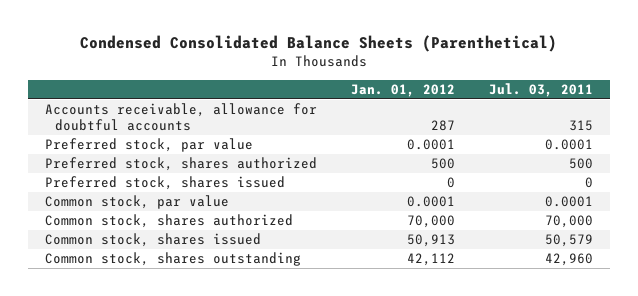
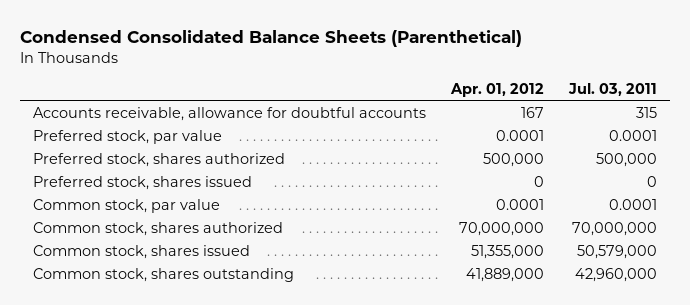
- | Jan. 01, 2012 | Jul. 03, 2011
+ | Apr. 01, 2012 | Jul. 03, 2011
- Preferred stock, shares authorized | 500 | 500
+ Preferred stock, shares authorized | 500,000 | 500,000
- Common stock, shares authorized | 70,000 | 70,000
- Common stock, shares issued | 50,913 | 50,579
- Common stock, shares outstanding | 42,112 | 42,960
+ Common stock, shares authorized | 70,000,000 | 70,000,000
+ Common stock, shares issued | 51,355,000 | 50,579,000
+ Common stock, shares outstanding | 41,889,000 | 42,960,000

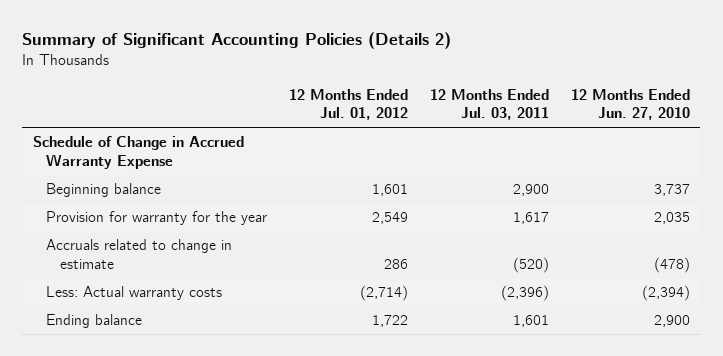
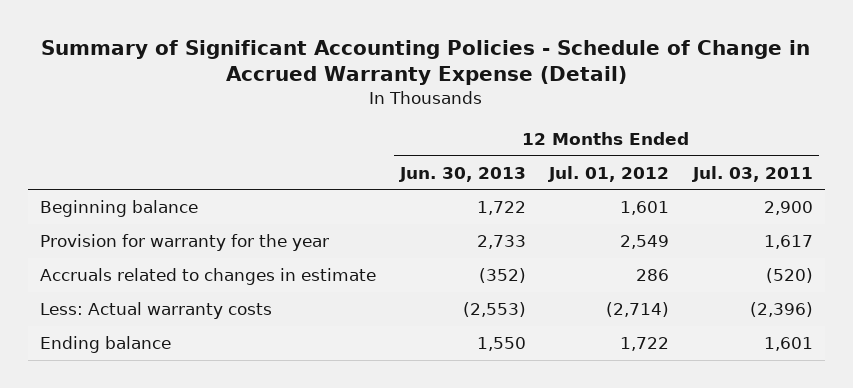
- Summary of Significant Accounting Policies (Details 2)
+ Summary of Significant Accounting Policies - Schedule of Change in Accrued Warranty Expense (Detail)
- | 12 Months Ended Jul. 01, 2012 | 12 Months Ended Jul. 03, 2011 | 12 Months Ended Jun. 27, 2010
+ | 12 Months Ended Jun. 30, 2013 | 12 Months Ended Jul. 01, 2012 | 12 Months Ended Jul. 03, 2011
- Schedule of Change in Accrued Warranty Expense
- Accruals related to change in estimate | 286 | (520) | (478)
+ Accruals related to changes in estimate | (352) | 286 | (520)

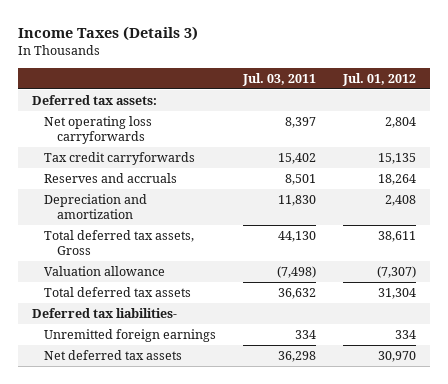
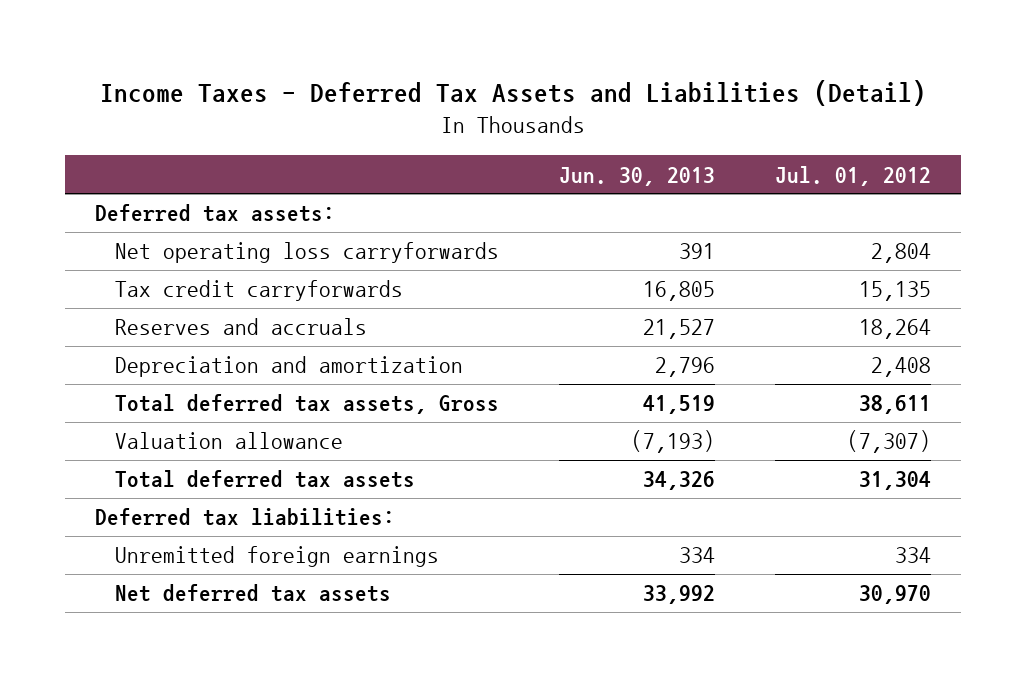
- Income Taxes (Details 3)
+ Income Taxes - Deferred Tax Assets and Liabilities (Detail)
- | Jul. 03, 2011 | Jul. 01, 2012
+ | Jun. 30, 2013 | Jul. 01, 2012
- Deferred tax liabilities-
+ Deferred tax liabilities:

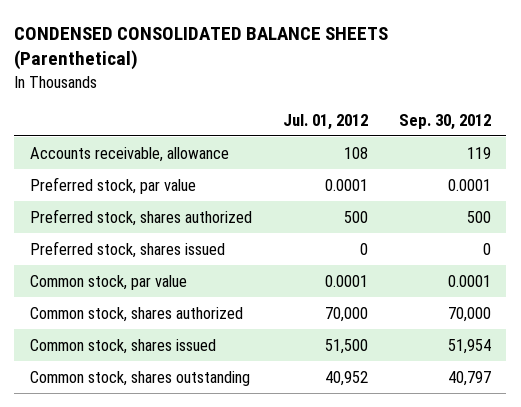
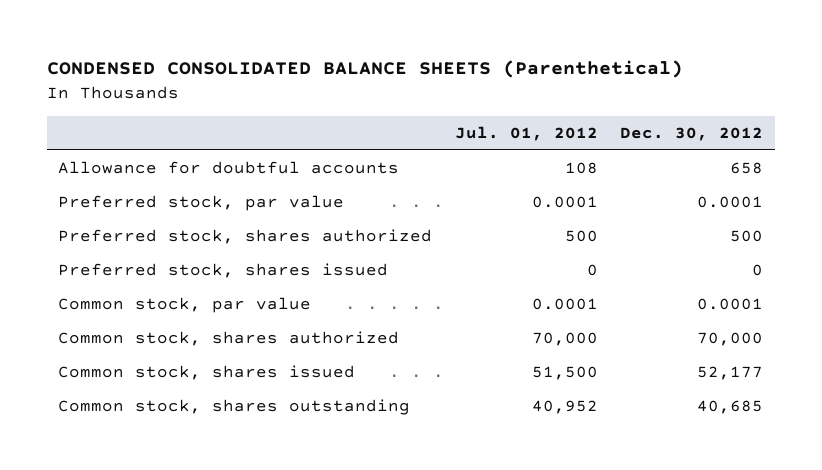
- | Jul. 01, 2012 | Sep. 30, 2012
+ | Jul. 01, 2012 | Dec. 30, 2012
- Accounts receivable, allowance | 108 | 119
+ Allowance for doubtful accounts | 108 | 658

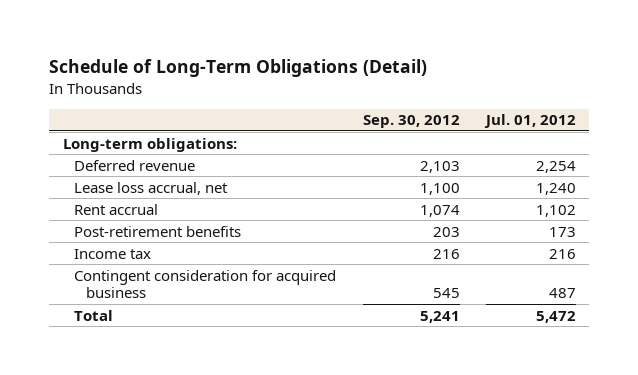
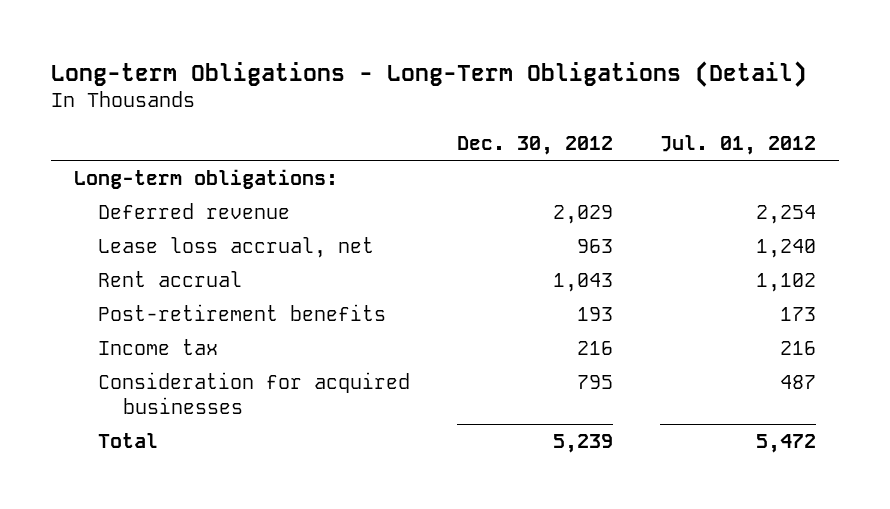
- Schedule of Long-Term Obligations (Detail)
+ Long-term Obligations - Long-Term Obligations (Detail)
- | Sep. 30, 2012 | Jul. 01, 2012
+ | Dec. 30, 2012 | Jul. 01, 2012
- Contingent consideration for acquired business | 545 | 487
+ Consideration for acquired businesses | 795 | 487

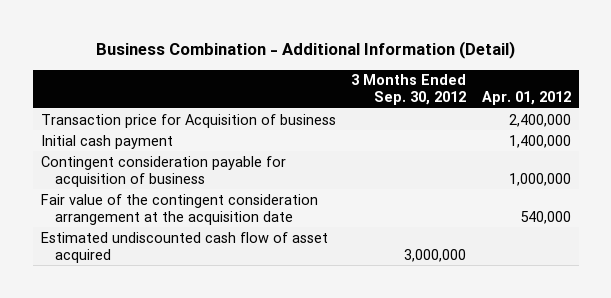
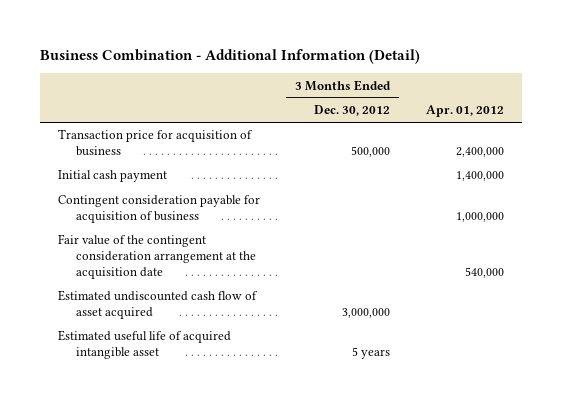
- | 3 Months Ended Sep. 30, 2012 | Apr. 01, 2012
+ | 3 Months Ended Dec. 30, 2012 | Apr. 01, 2012
- Transaction price for Acquisition of business | | 2,400,000
+ Transaction price for acquisition of business | 500,000 | 2,400,000
+ Estimated useful life of acquired intangible asset | 5 years |

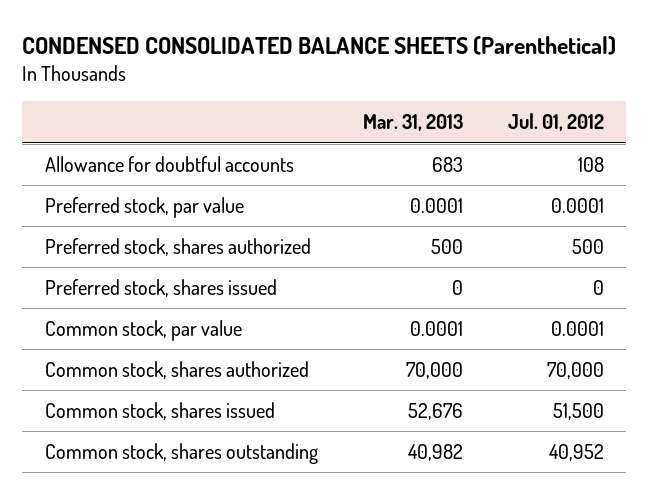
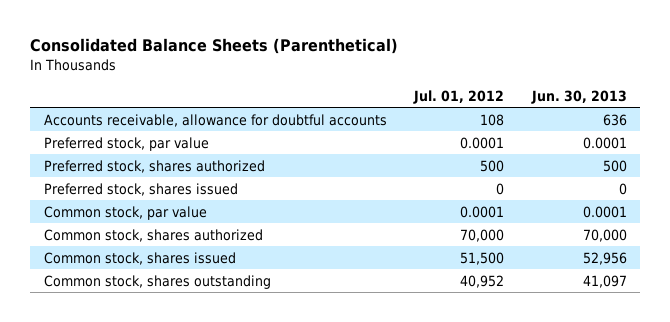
- CONDENSED CONSOLIDATED BALANCE SHEETS (Parenthetical)
+ Consolidated Balance Sheets (Parenthetical)
- | Mar. 31, 2013 | Jul. 01, 2012
+ | Jul. 01, 2012 | Jun. 30, 2013
- Allowance for doubtful accounts | 683 | 108
+ Accounts receivable, allowance for doubtful accounts | 108 | 636

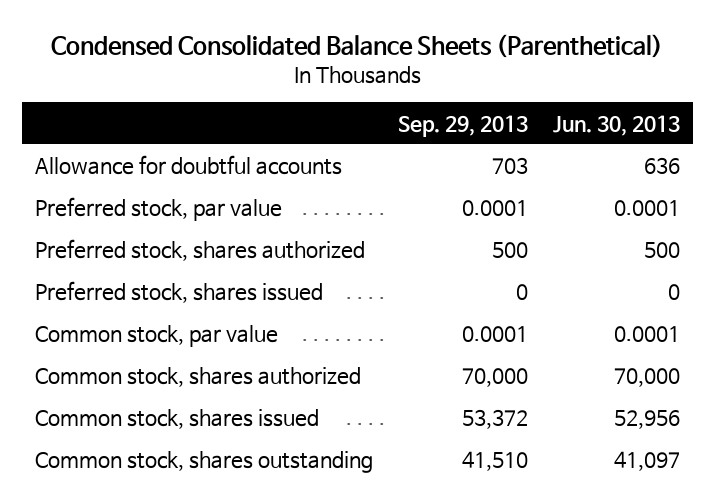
- Consolidated Balance Sheets (Parenthetical)
+ Condensed Consolidated Balance Sheets (Parenthetical)
- | Jul. 01, 2012 | Jun. 30, 2013
+ | Sep. 29, 2013 | Jun. 30, 2013
- Accounts receivable, allowance for doubtful accounts | 108 | 636
+ Allowance for doubtful accounts | 703 | 636

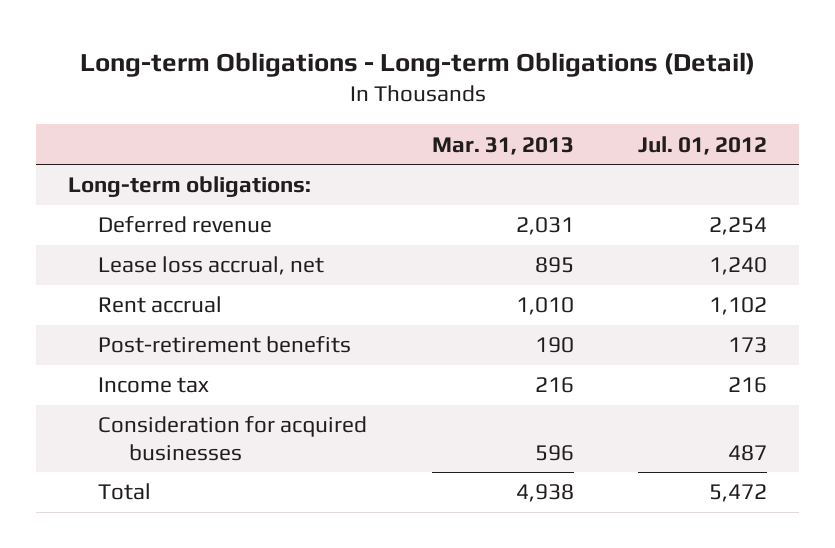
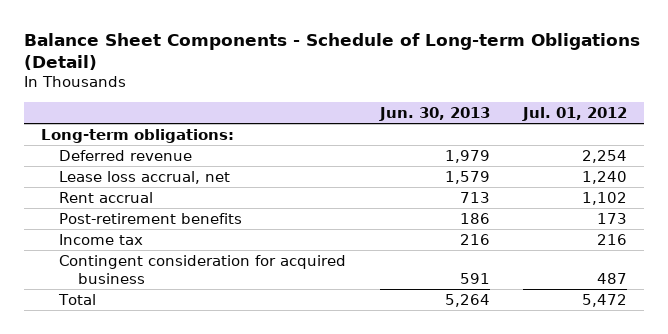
- Long-term Obligations - Long-term Obligations (Detail)
+ Balance Sheet Components - Schedule of Long-term Obligations (Detail)
- | Mar. 31, 2013 | Jul. 01, 2012
+ | Jun. 30, 2013 | Jul. 01, 2012
- Consideration for acquired businesses | 596 | 487
+ Contingent consideration for acquired business | 591 | 487

